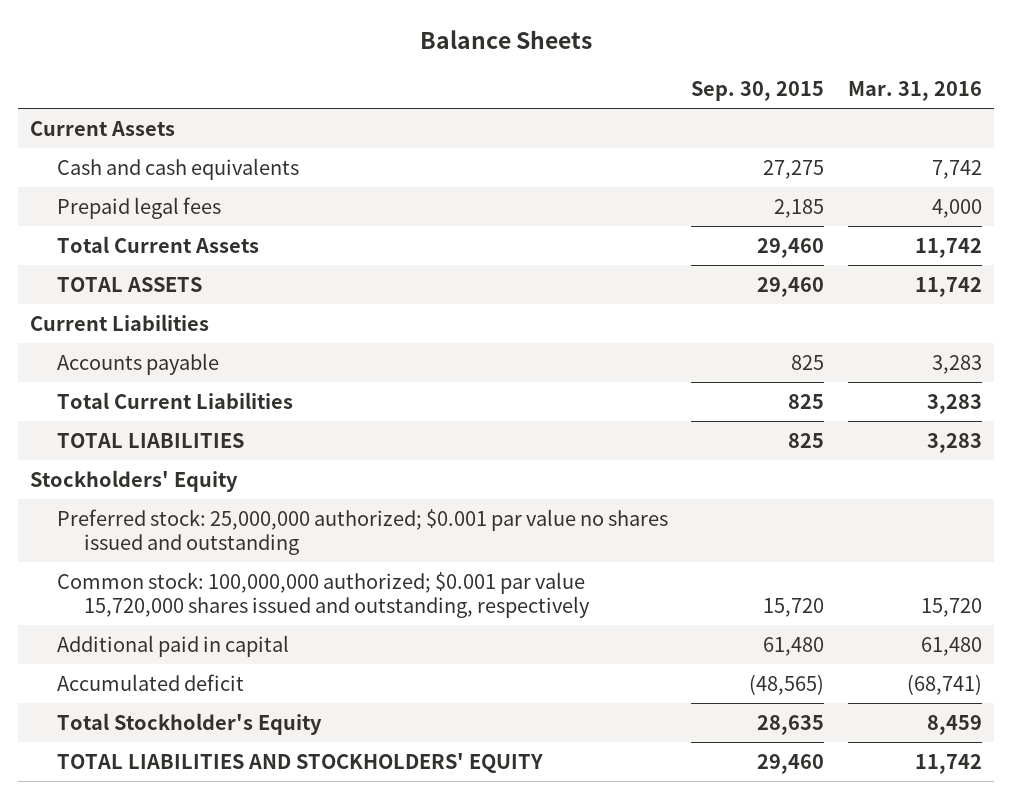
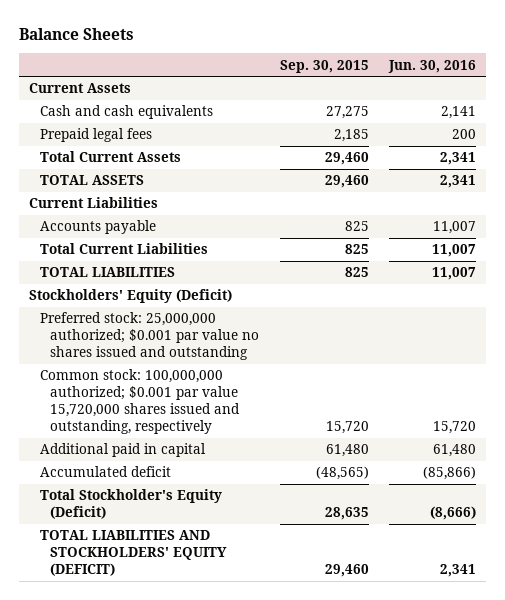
- | Sep. 30, 2015 | Mar. 31, 2016
+ | Sep. 30, 2015 | Jun. 30, 2016
- Stockholders' Equity
+ Stockholders' Equity (Deficit)
- Total Stockholder's Equity | 28,635 | 8,459
- TOTAL LIABILITIES AND STOCKHOLDERS' EQUITY | 29,460 | 11,742
+ Total Stockholder's Equity (Deficit) | 28,635 | (8,666)
+ TOTAL LIABILITIES AND STOCKHOLDERS' EQUITY (DEFICIT) | 29,460 | 2,341

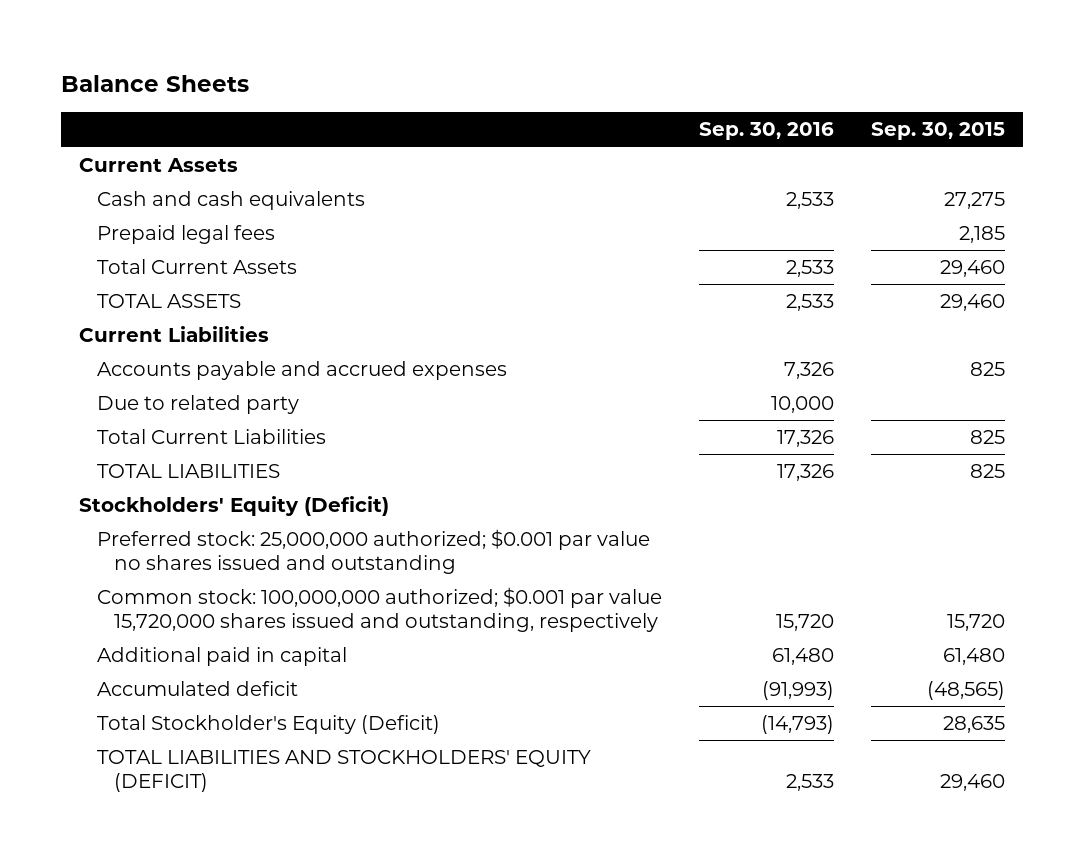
- | Sep. 30, 2015 | Jun. 30, 2016
+ | Sep. 30, 2016 | Sep. 30, 2015
- Accounts payable | 825 | 11,007
+ Accounts payable and accrued expenses | 7,326 | 825
+ Due to related party | 10,000 |

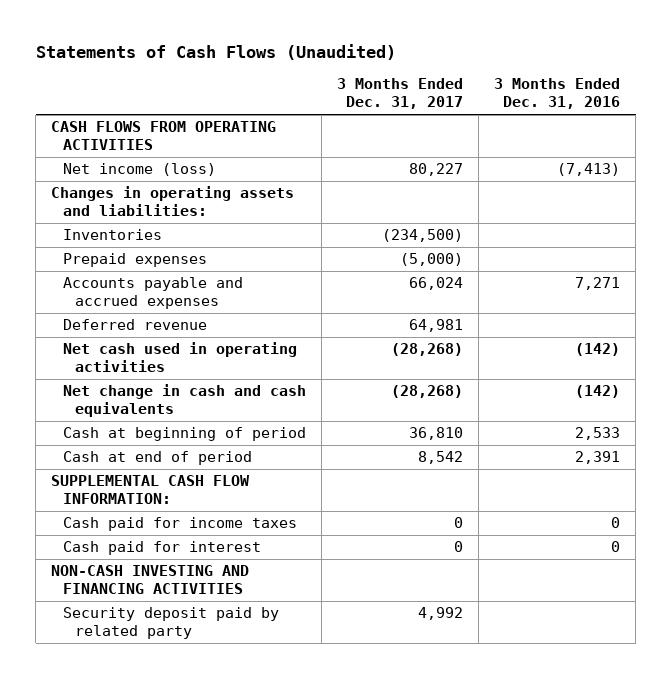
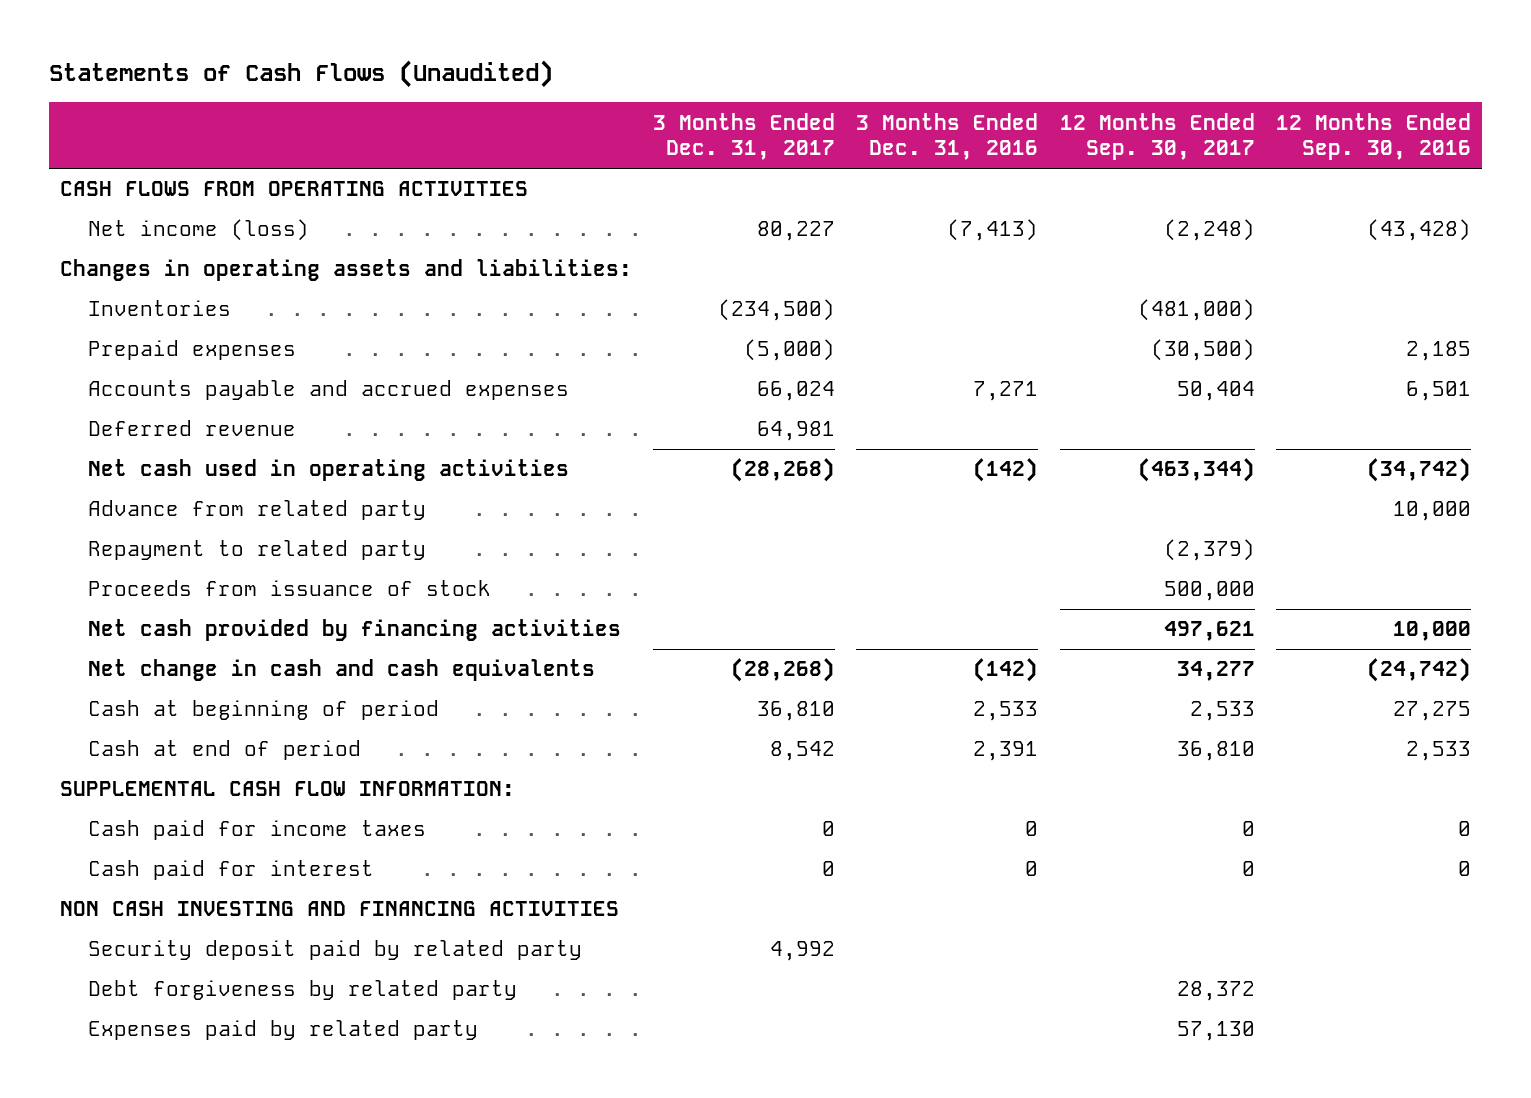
- | 3 Months Ended Dec. 31, 2017 | 3 Months Ended Dec. 31, 2016
+ | 3 Months Ended Dec. 31, 2017 | 3 Months Ended Dec. 31, 2016 | 12 Months Ended Sep. 30, 2017 | 12 Months Ended Sep. 30, 2016
+ Advance from related party | | | | 10,000
+ Repayment to related party | | | (2,379) |
+ Proceeds from issuance of stock | | | 500,000 |
+ Net cash provided by financing activities | | | 497,621 | 10,000
- NON-CASH INVESTING AND FINANCING ACTIVITIES
+ NON CASH INVESTING AND FINANCING ACTIVITIES
+ Debt forgiveness by related party | | | 28,372 |
+ Expenses paid by related party | | | 57,130 |

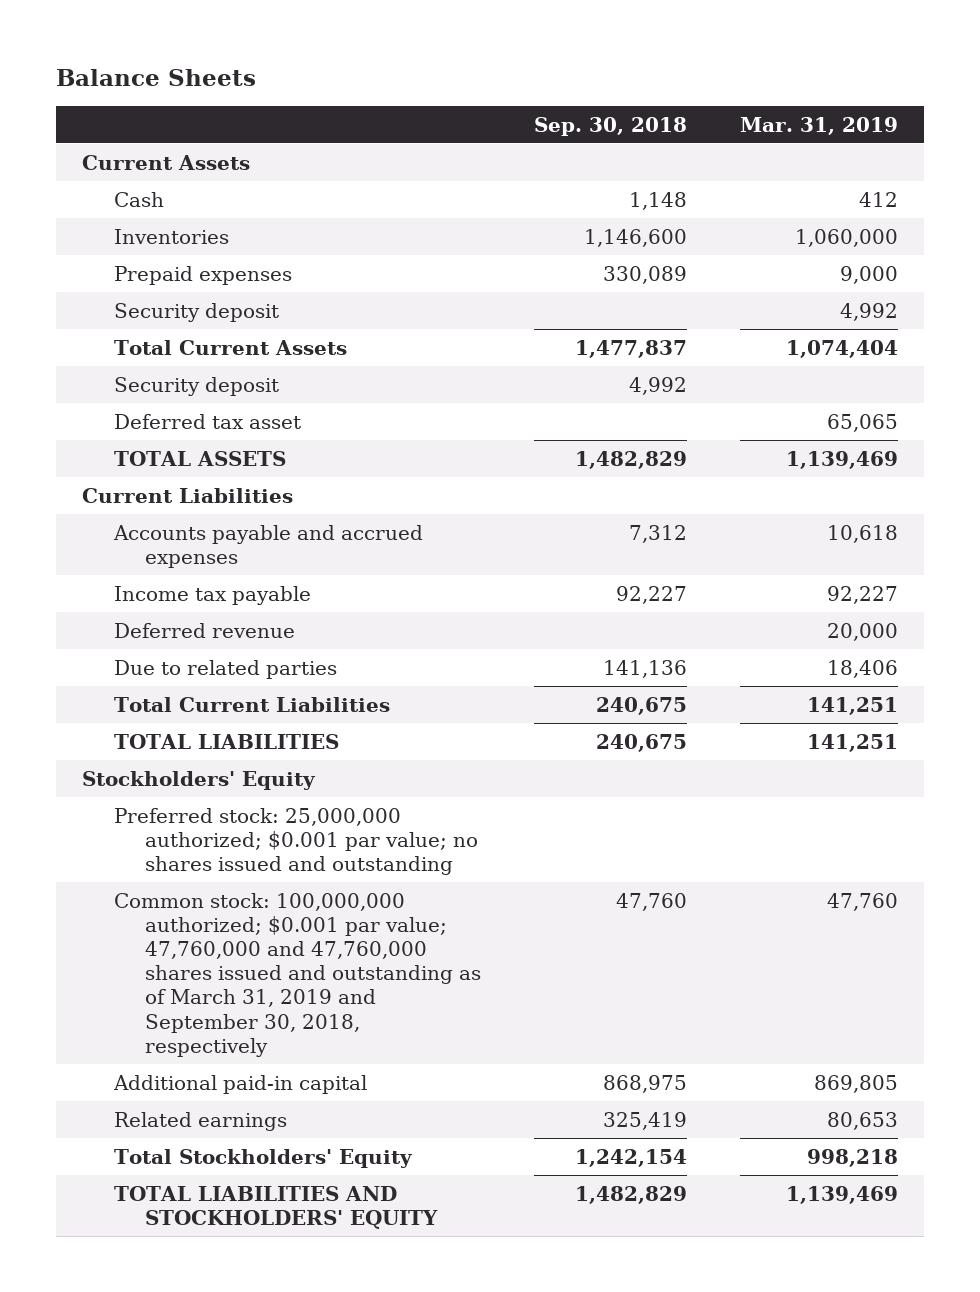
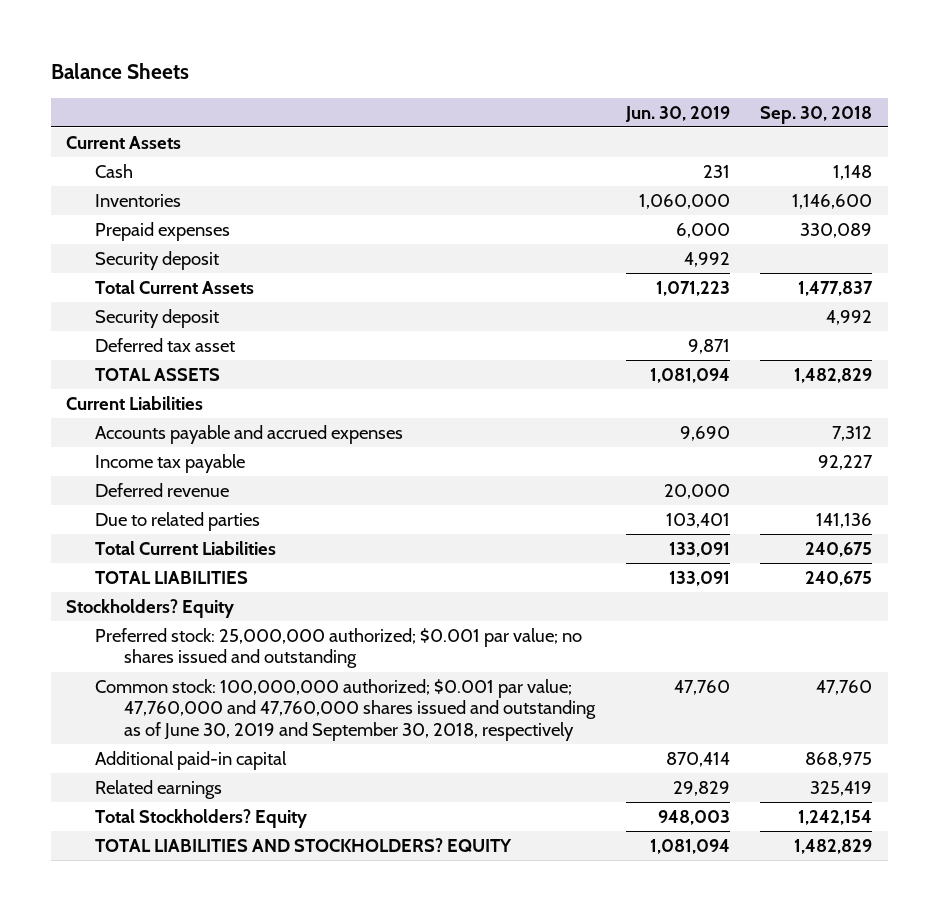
- | Sep. 30, 2018 | Mar. 31, 2019
+ | Jun. 30, 2019 | Sep. 30, 2018
- Stockholders' Equity
+ Stockholders? Equity
- Common stock: 100,000,000 authorized; $0.001 par value; 47,760,000 and 47,760,000 shares issued and outstanding as of March 31, 2019 and September 30, 2018, respectively | 47,760 | 47,760
+ Common stock: 100,000,000 authorized; $0.001 par value; 47,760,000 and 47,760,000 shares issued and outstanding as of June 30, 2019 and September 30, 2018, respectively | 47,760 | 47,760
- Total Stockholders' Equity | 1,242,154 | 998,218
- TOTAL LIABILITIES AND STOCKHOLDERS' EQUITY | 1,482,829 | 1,139,469
+ Total Stockholders? Equity | 948,003 | 1,242,154
+ TOTAL LIABILITIES AND STOCKHOLDERS? EQUITY | 1,081,094 | 1,482,829

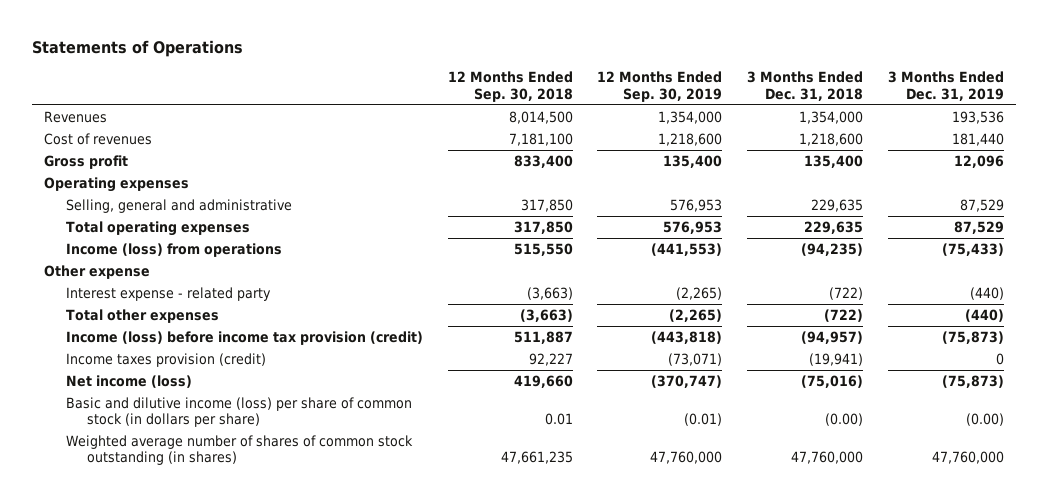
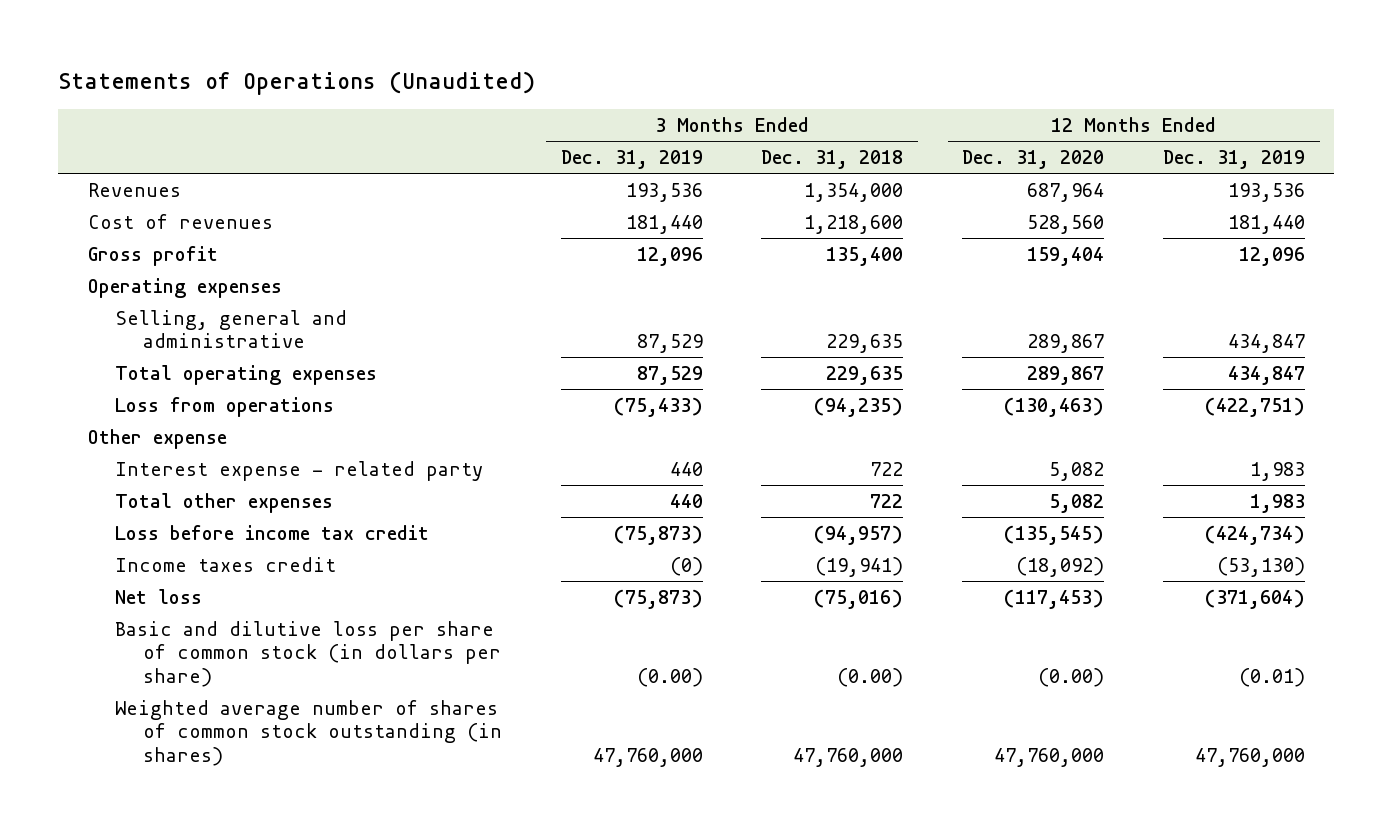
- Statements of Operations
+ Statements of Operations (Unaudited)
- | 12 Months Ended Sep. 30, 2018 | 12 Months Ended Sep. 30, 2019 | 3 Months Ended Dec. 31, 2018 | 3 Months Ended Dec. 31, 2019
+ | 3 Months Ended Dec. 31, 2019 | 3 Months Ended Dec. 31, 2018 | 12 Months Ended Dec. 31, 2020 | 12 Months Ended Dec. 31, 2019
- Income (loss) from operations | 515,550 | (441,553) | (94,235) | (75,433)
+ Loss from operations | (75,433) | (94,235) | (130,463) | (422,751)
- Interest expense - related party | (3,663) | (2,265) | (722) | (440)
- Total other expenses | (3,663) | (2,265) | (722) | (440)
- Income (loss) before income tax provision (credit) | 511,887 | (443,818) | (94,957) | (75,873)
- Income taxes provision (credit) | 92,227 | (73,071) | (19,941) | 0
- Net income (loss) | 419,660 | (370,747) | (75,016) | (75,873)
- Basic and dilutive income (loss) per share of common stock (in dollars per share) | 0.01 | (0.01) | (0.00) | (0.00)
+ Interest expense - related party | 440 | 722 | 5,082 | 1,983
+ Total other expenses | 440 | 722 | 5,082 | 1,983
+ Loss before income tax credit | (75,873) | (94,957) | (135,545) | (424,734)
+ Income taxes credit | (0) | (19,941) | (18,092) | (53,130)
+ Net loss | (75,873) | (75,016) | (117,453) | (371,604)
+ Basic and dilutive loss per share of common stock (in dollars per share) | (0.00) | (0.00) | (0.00) | (0.01)

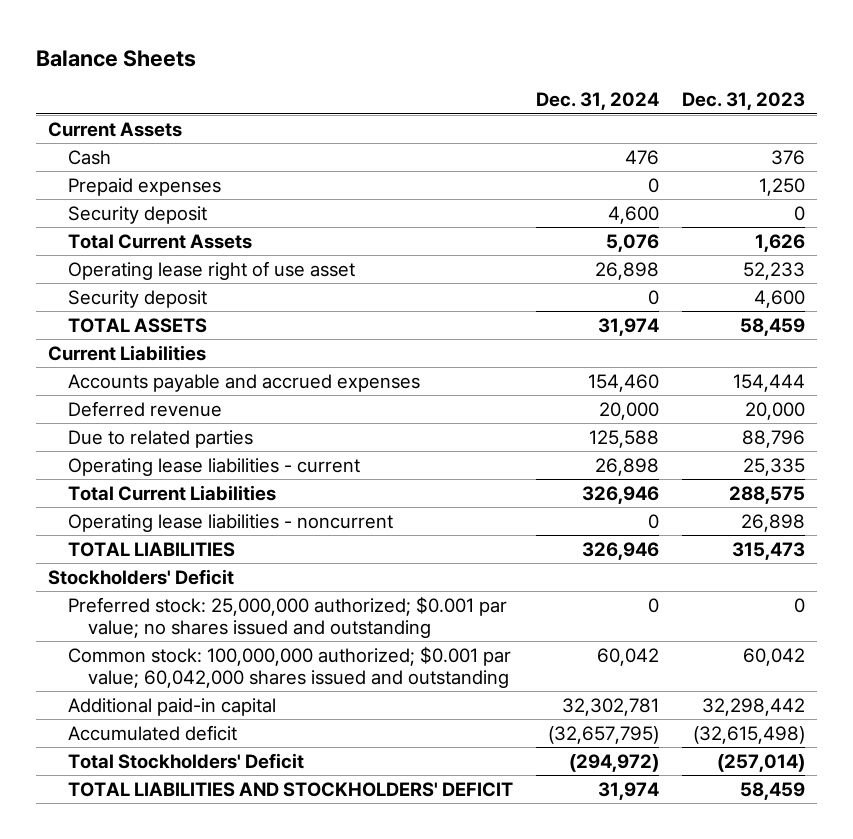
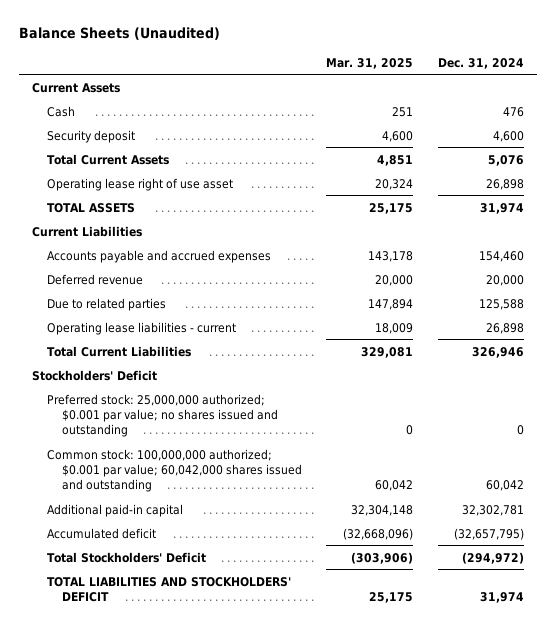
- Balance Sheets
+ Balance Sheets (Unaudited)
- | Dec. 31, 2024 | Dec. 31, 2023
+ | Mar. 31, 2025 | Dec. 31, 2024
- Prepaid expenses | 0 | 1,250
- Security deposit | 0 | 4,600
- Operating lease liabilities - noncurrent | 0 | 26,898
- TOTAL LIABILITIES | 326,946 | 315,473

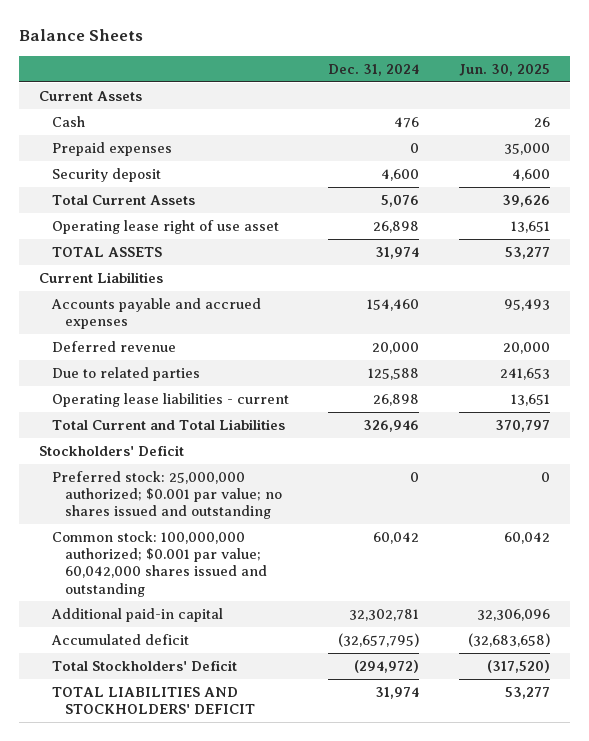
- Balance Sheets (Unaudited)
+ Balance Sheets
- | Mar. 31, 2025 | Dec. 31, 2024
+ | Dec. 31, 2024 | Jun. 30, 2025
+ Prepaid expenses | 0 | 35,000
- Total Current Liabilities | 329,081 | 326,946
+ Total Current and Total Liabilities | 326,946 | 370,797

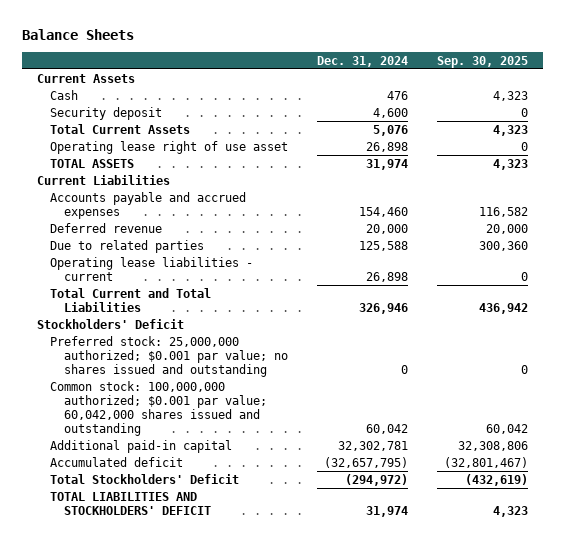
- | Dec. 31, 2024 | Jun. 30, 2025
+ | Dec. 31, 2024 | Sep. 30, 2025
- Prepaid expenses | 0 | 35,000

